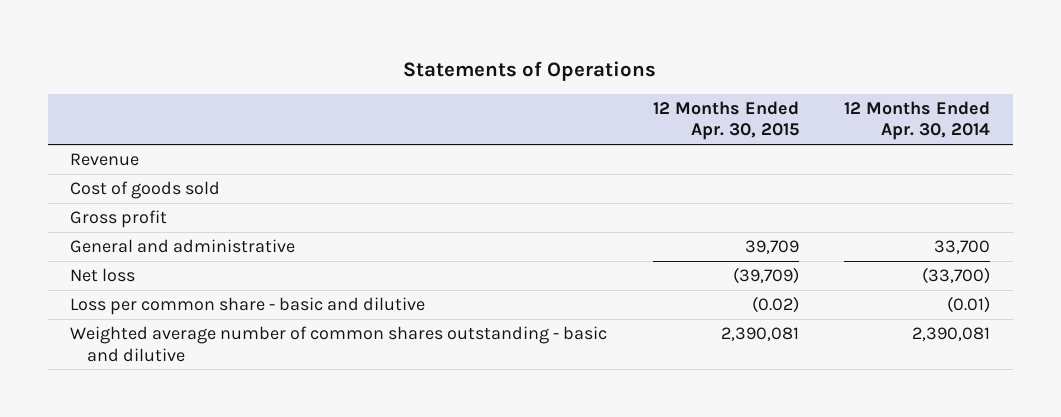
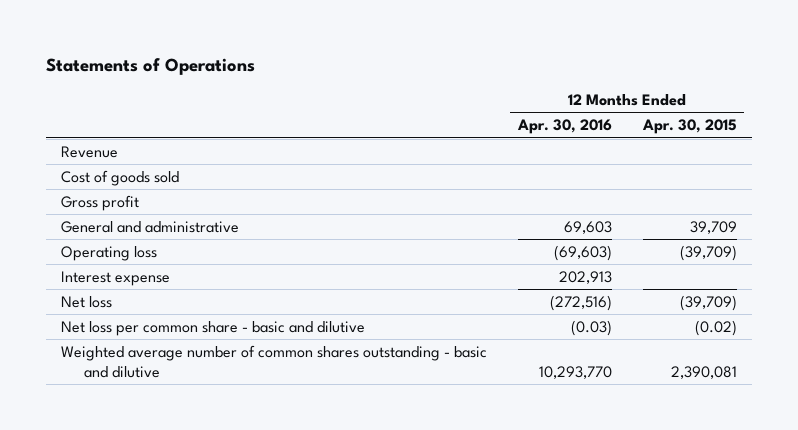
- | 12 Months Ended Apr. 30, 2015 | 12 Months Ended Apr. 30, 2014
+ | 12 Months Ended Apr. 30, 2016 | 12 Months Ended Apr. 30, 2015
+ Operating loss | (69,603) | (39,709)
+ Interest expense | 202,913 |
- Loss per common share - basic and dilutive | (0.02) | (0.01)
+ Net loss per common share - basic and dilutive | (0.03) | (0.02)

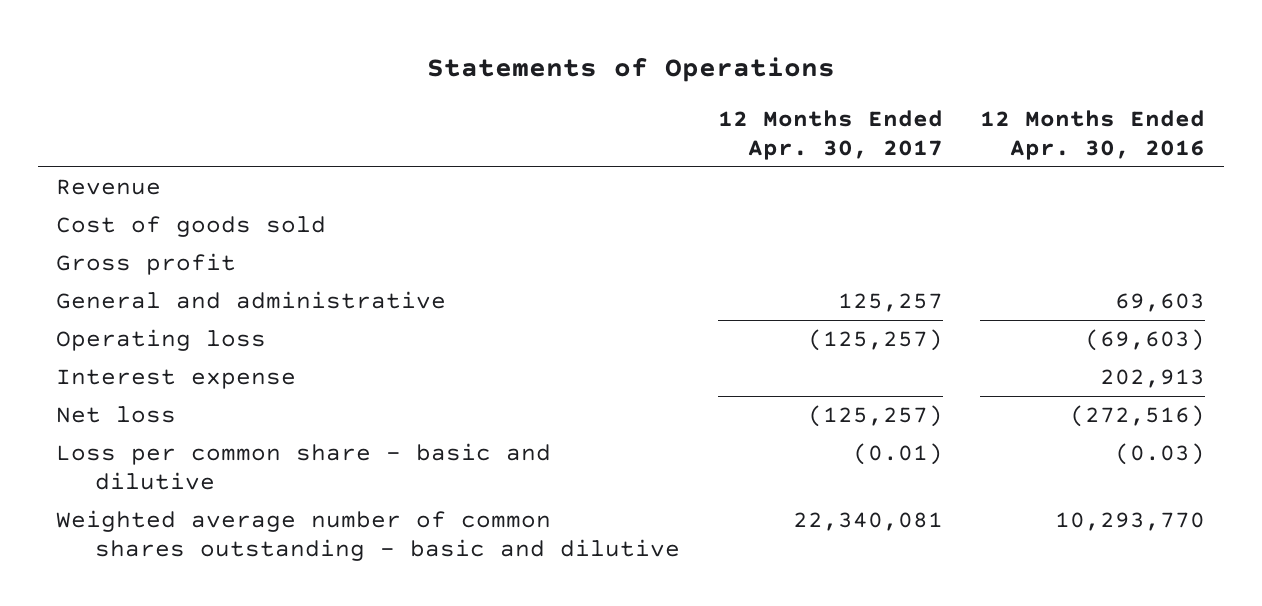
- | 12 Months Ended Apr. 30, 2016 | 12 Months Ended Apr. 30, 2015
+ | 12 Months Ended Apr. 30, 2017 | 12 Months Ended Apr. 30, 2016
- Net loss per common share - basic and dilutive | (0.03) | (0.02)
+ Loss per common share - basic and dilutive | (0.01) | (0.03)

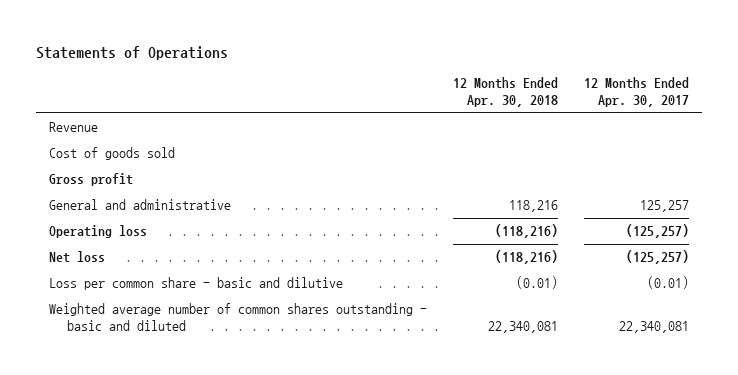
- | 12 Months Ended Apr. 30, 2017 | 12 Months Ended Apr. 30, 2016
+ | 12 Months Ended Apr. 30, 2018 | 12 Months Ended Apr. 30, 2017
- Interest expense | | 202,913
- Weighted average number of common shares outstanding - basic and dilutive | 22,340,081 | 10,293,770
+ Weighted average number of common shares outstanding - basic and diluted | 22,340,081 | 22,340,081

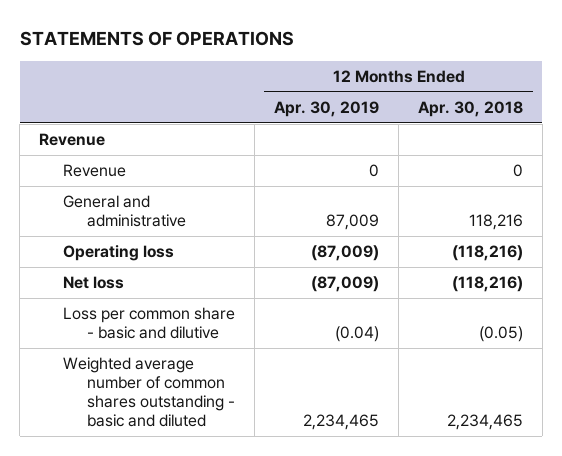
- Statements of Operations
+ STATEMENTS OF OPERATIONS
- | 12 Months Ended Apr. 30, 2018 | 12 Months Ended Apr. 30, 2017
+ | 12 Months Ended Apr. 30, 2019 | 12 Months Ended Apr. 30, 2018
- Cost of goods sold
- Gross profit
+ Revenue | 0 | 0
- Loss per common share - basic and dilutive | (0.01) | (0.01)
- Weighted average number of common shares outstanding - basic and diluted | 22,340,081 | 22,340,081
+ Loss per common share - basic and dilutive | (0.04) | (0.05)
+ Weighted average number of common shares outstanding - basic and diluted | 2,234,465 | 2,234,465

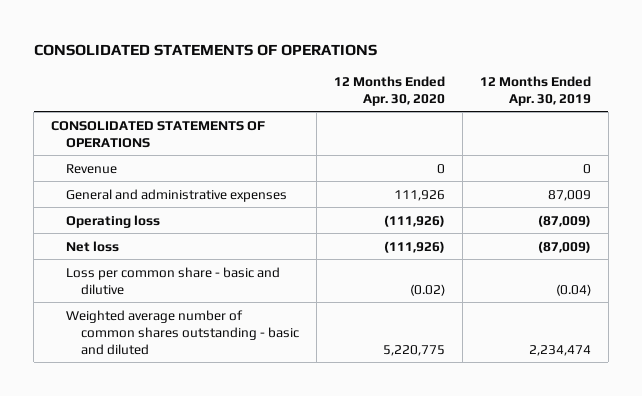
- STATEMENTS OF OPERATIONS
+ CONSOLIDATED STATEMENTS OF OPERATIONS
- | 12 Months Ended Apr. 30, 2019 | 12 Months Ended Apr. 30, 2018
+ | 12 Months Ended Apr. 30, 2020 | 12 Months Ended Apr. 30, 2019
- Revenue
+ CONSOLIDATED STATEMENTS OF OPERATIONS
- General and administrative | 87,009 | 118,216
+ General and administrative expenses | 111,926 | 87,009
- Weighted average number of common shares outstanding - basic and diluted | 2,234,465 | 2,234,465
+ Weighted average number of common shares outstanding - basic and diluted | 5,220,775 | 2,234,474

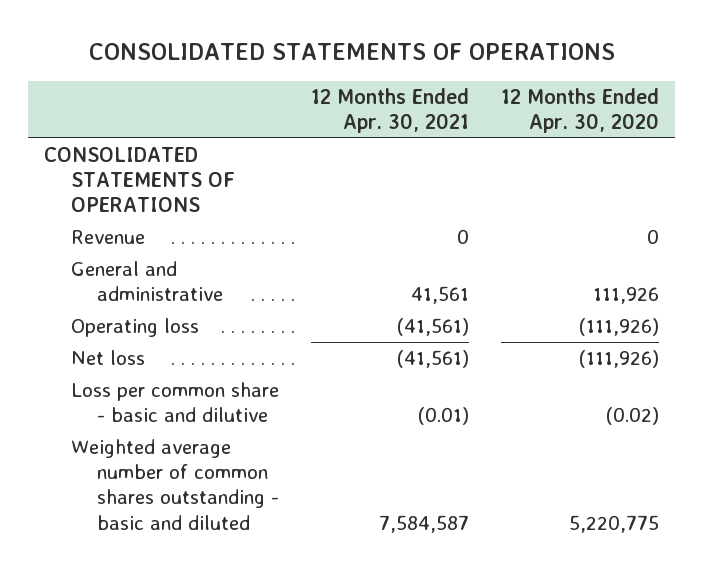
- | 12 Months Ended Apr. 30, 2020 | 12 Months Ended Apr. 30, 2019
+ | 12 Months Ended Apr. 30, 2021 | 12 Months Ended Apr. 30, 2020
- General and administrative expenses | 111,926 | 87,009
+ General and administrative | 41,561 | 111,926

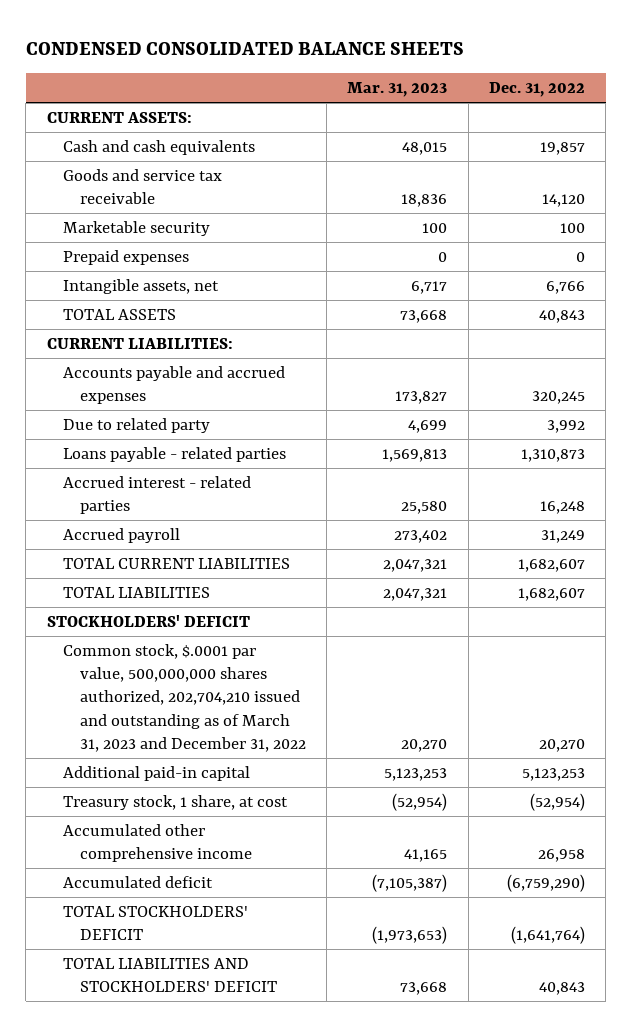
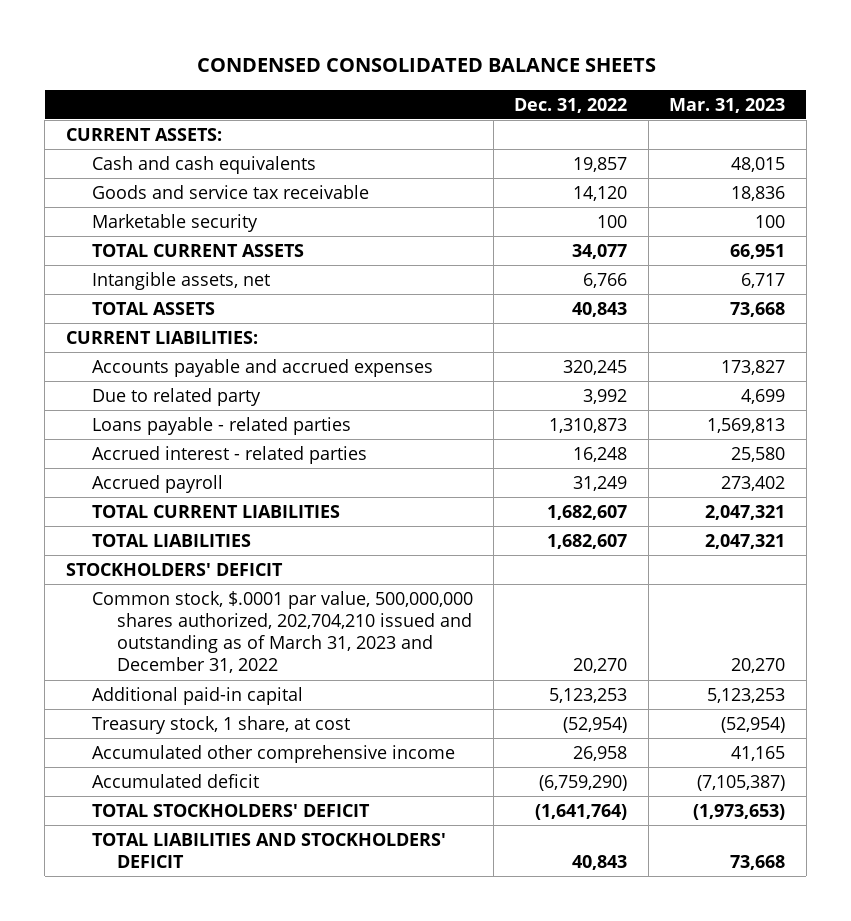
- | Mar. 31, 2023 | Dec. 31, 2022
+ | Dec. 31, 2022 | Mar. 31, 2023
- Prepaid expenses | 0 | 0
+ TOTAL CURRENT ASSETS | 34,077 | 66,951

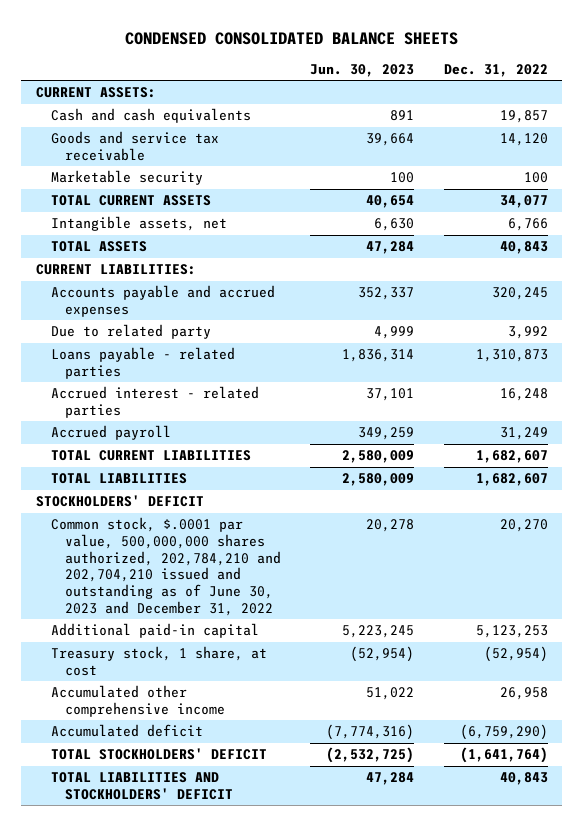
- | Dec. 31, 2022 | Mar. 31, 2023
+ | Jun. 30, 2023 | Dec. 31, 2022
- Common stock, $.0001 par value, 500,000,000 shares authorized, 202,704,210 issued and outstanding as of March 31, 2023 and December 31, 2022 | 20,270 | 20,270
+ Common stock, $.0001 par value, 500,000,000 shares authorized, 202,784,210 and 202,704,210 issued and outstanding as of June 30, 2023 and December 31, 2022 | 20,278 | 20,270

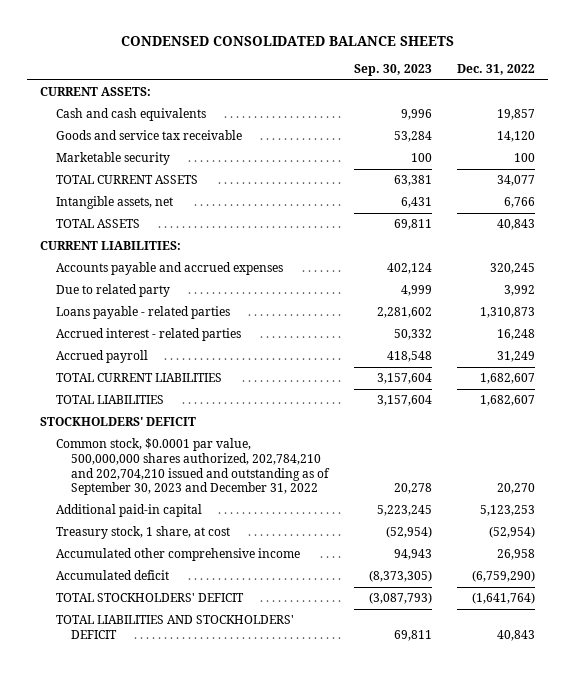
- | Jun. 30, 2023 | Dec. 31, 2022
+ | Sep. 30, 2023 | Dec. 31, 2022
- Common stock, $.0001 par value, 500,000,000 shares authorized, 202,784,210 and 202,704,210 issued and outstanding as of June 30, 2023 and December 31, 2022 | 20,278 | 20,270
+ Common stock, $0.0001 par value, 500,000,000 shares authorized, 202,784,210 and 202,704,210 issued and outstanding as of September 30, 2023 and December 31, 2022 | 20,278 | 20,270

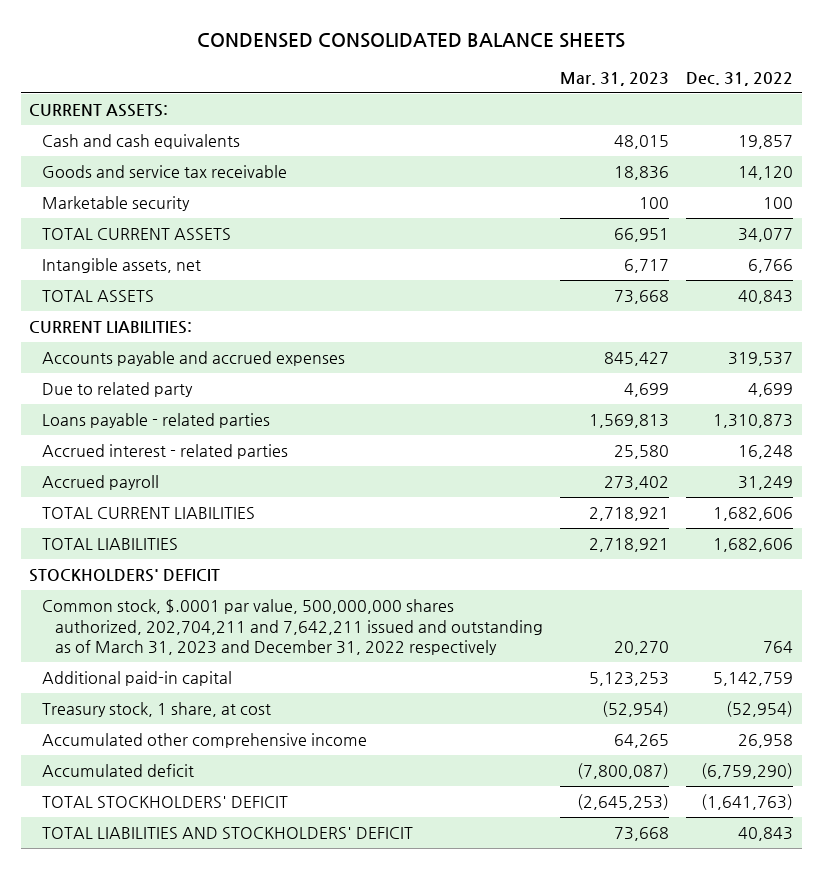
- | Sep. 30, 2023 | Dec. 31, 2022
+ | Mar. 31, 2023 | Dec. 31, 2022
- Accounts payable and accrued expenses | 402,124 | 320,245
- Due to related party | 4,999 | 3,992
+ Accounts payable and accrued expenses | 845,427 | 319,537
+ Due to related party | 4,699 | 4,699
- TOTAL CURRENT LIABILITIES | 3,157,604 | 1,682,607
- TOTAL LIABILITIES | 3,157,604 | 1,682,607
+ TOTAL CURRENT LIABILITIES | 2,718,921 | 1,682,606
+ TOTAL LIABILITIES | 2,718,921 | 1,682,606
- Common stock, $0.0001 par value, 500,000,000 shares authorized, 202,784,210 and 202,704,210 issued and outstanding as of September 30, 2023 and December 31, 2022 | 20,278 | 20,270
- Additional paid-in capital | 5,223,245 | 5,123,253
+ Common stock, $.0001 par value, 500,000,000 shares authorized, 202,704,211 and 7,642,211 issued and outstanding as of March 31, 2023 and December 31, 2022 respectively | 20,270 | 764
+ Additional paid-in capital | 5,123,253 | 5,142,759
- TOTAL STOCKHOLDERS' DEFICIT | (3,087,793) | (1,641,764)
+ TOTAL STOCKHOLDERS' DEFICIT | (2,645,253) | (1,641,763)

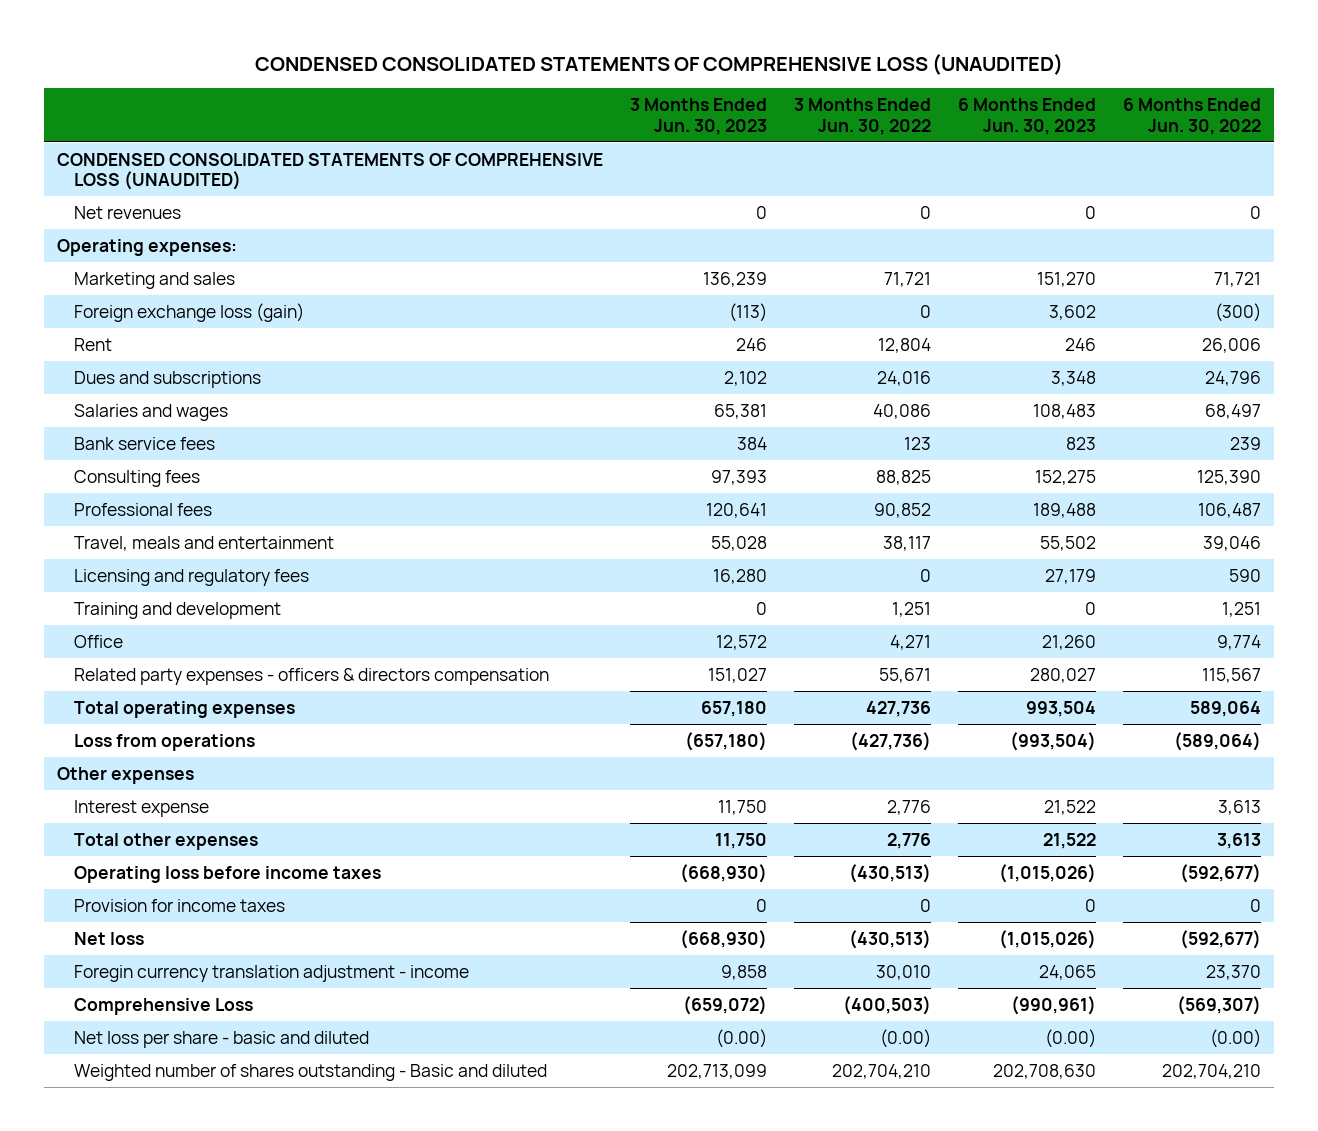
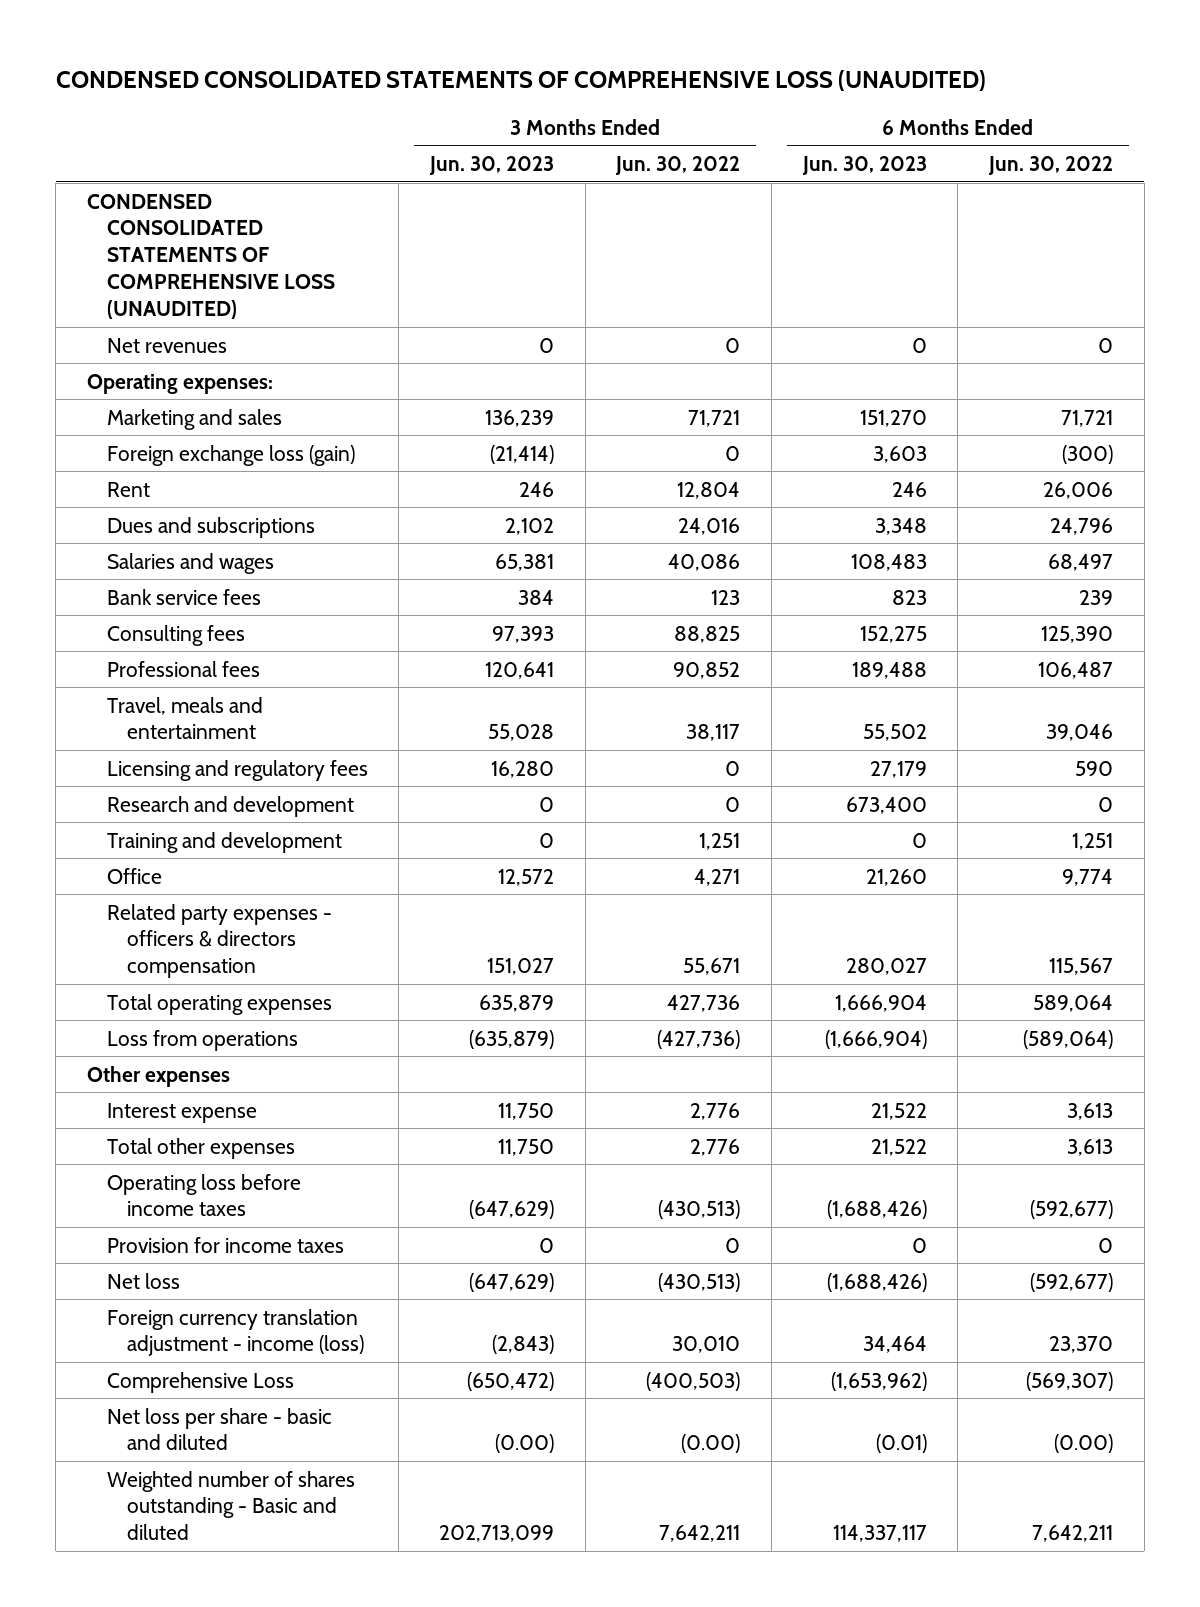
- Foreign exchange loss (gain) | (113) | 0 | 3,602 | (300)
+ Foreign exchange loss (gain) | (21,414) | 0 | 3,603 | (300)
+ Research and development | 0 | 0 | 673,400 | 0
- Total operating expenses | 657,180 | 427,736 | 993,504 | 589,064
- Loss from operations | (657,180) | (427,736) | (993,504) | (589,064)
+ Total operating expenses | 635,879 | 427,736 | 1,666,904 | 589,064
+ Loss from operations | (635,879) | (427,736) | (1,666,904) | (589,064)
- Operating loss before income taxes | (668,930) | (430,513) | (1,015,026) | (592,677)
+ Operating loss before income taxes | (647,629) | (430,513) | (1,688,426) | (592,677)
- Net loss | (668,930) | (430,513) | (1,015,026) | (592,677)
- Foregin currency translation adjustment - income | 9,858 | 30,010 | 24,065 | 23,370
- Comprehensive Loss | (659,072) | (400,503) | (990,961) | (569,307)
- Net loss per share - basic and diluted | (0.00) | (0.00) | (0.00) | (0.00)
- Weighted number of shares outstanding - Basic and diluted | 202,713,099 | 202,704,210 | 202,708,630 | 202,704,210
+ Net loss | (647,629) | (430,513) | (1,688,426) | (592,677)
+ Foreign currency translation adjustment - income (loss) | (2,843) | 30,010 | 34,464 | 23,370
+ Comprehensive Loss | (650,472) | (400,503) | (1,653,962) | (569,307)
+ Net loss per share - basic and diluted | (0.00) | (0.00) | (0.01) | (0.00)
+ Weighted number of shares outstanding - Basic and diluted | 202,713,099 | 7,642,211 | 114,337,117 | 7,642,211

